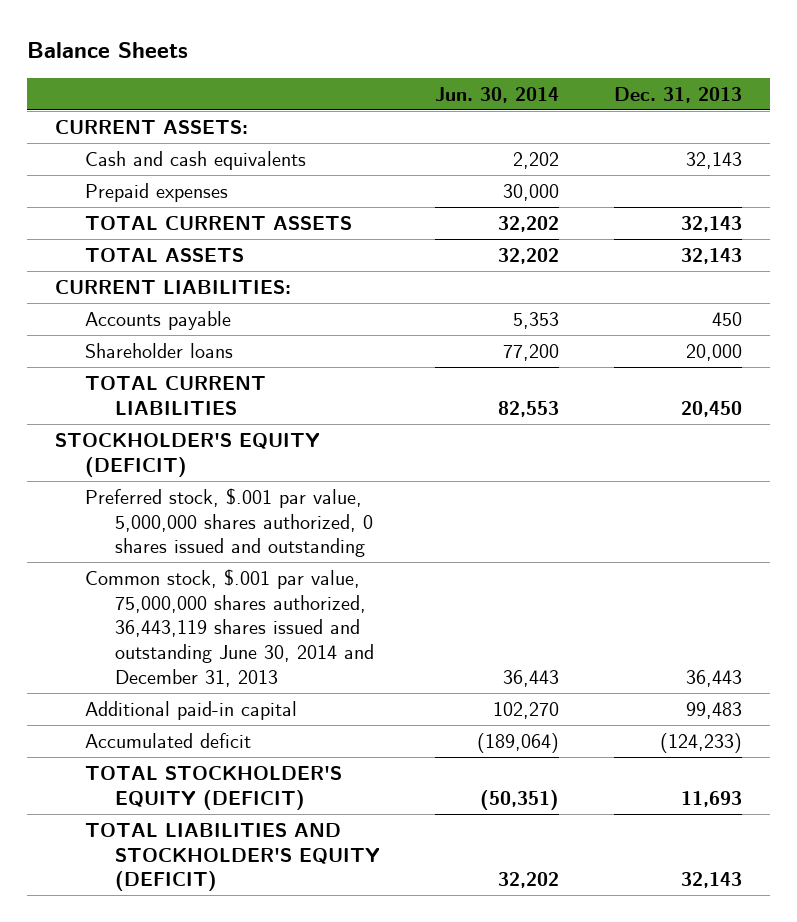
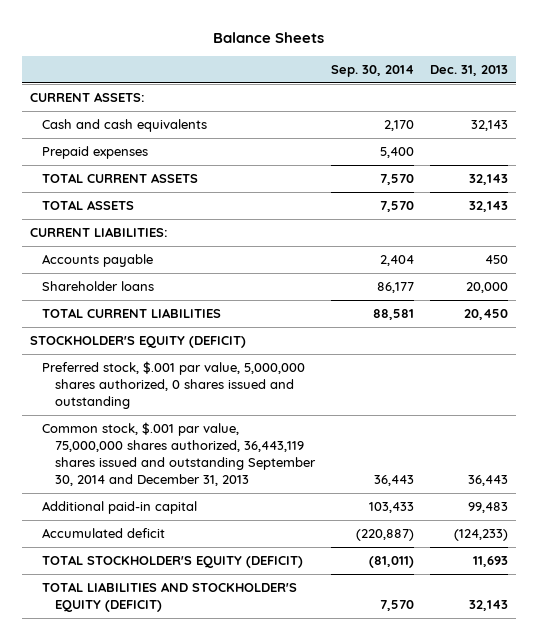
- | Jun. 30, 2014 | Dec. 31, 2013
+ | Sep. 30, 2014 | Dec. 31, 2013
- Common stock, $.001 par value, 75,000,000 shares authorized, 36,443,119 shares issued and outstanding June 30, 2014 and December 31, 2013 | 36,443 | 36,443
+ Common stock, $.001 par value, 75,000,000 shares authorized, 36,443,119 shares issued and outstanding September 30, 2014 and December 31, 2013 | 36,443 | 36,443

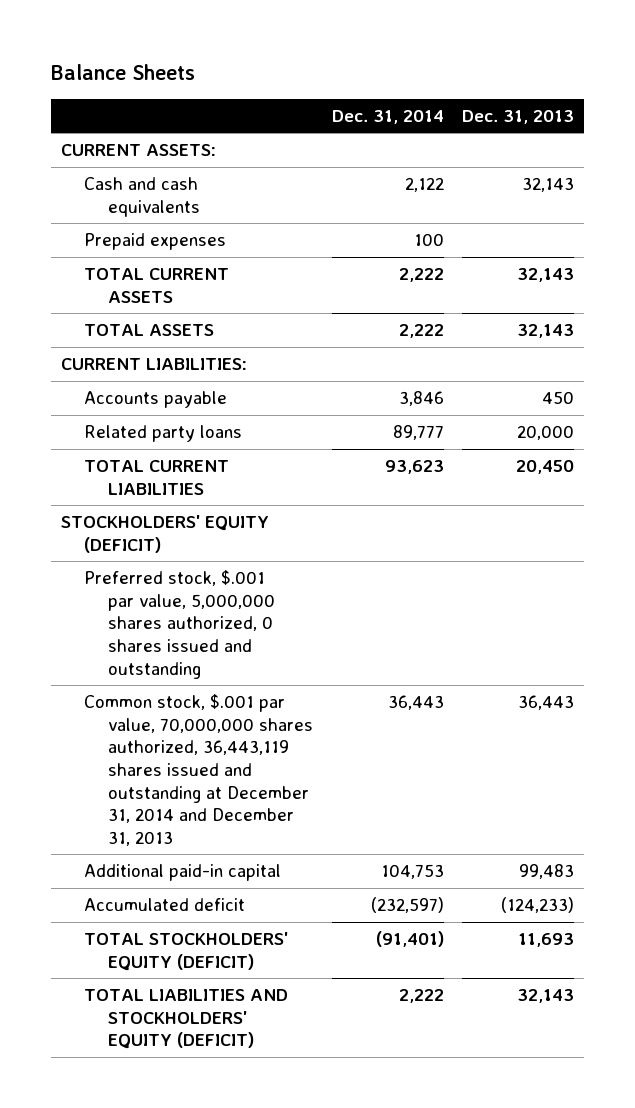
- | Sep. 30, 2014 | Dec. 31, 2013
+ | Dec. 31, 2014 | Dec. 31, 2013
- Shareholder loans | 86,177 | 20,000
+ Related party loans | 89,777 | 20,000
- STOCKHOLDER'S EQUITY (DEFICIT)
+ STOCKHOLDERS' EQUITY (DEFICIT)
- Common stock, $.001 par value, 75,000,000 shares authorized, 36,443,119 shares issued and outstanding September 30, 2014 and December 31, 2013 | 36,443 | 36,443
+ Common stock, $.001 par value, 70,000,000 shares authorized, 36,443,119 shares issued and outstanding at December 31, 2014 and December 31, 2013 | 36,443 | 36,443
- TOTAL STOCKHOLDER'S EQUITY (DEFICIT) | (81,011) | 11,693
- TOTAL LIABILITIES AND STOCKHOLDER'S EQUITY (DEFICIT) | 7,570 | 32,143
+ TOTAL STOCKHOLDERS' EQUITY (DEFICIT) | (91,401) | 11,693
+ TOTAL LIABILITIES AND STOCKHOLDERS' EQUITY (DEFICIT) | 2,222 | 32,143

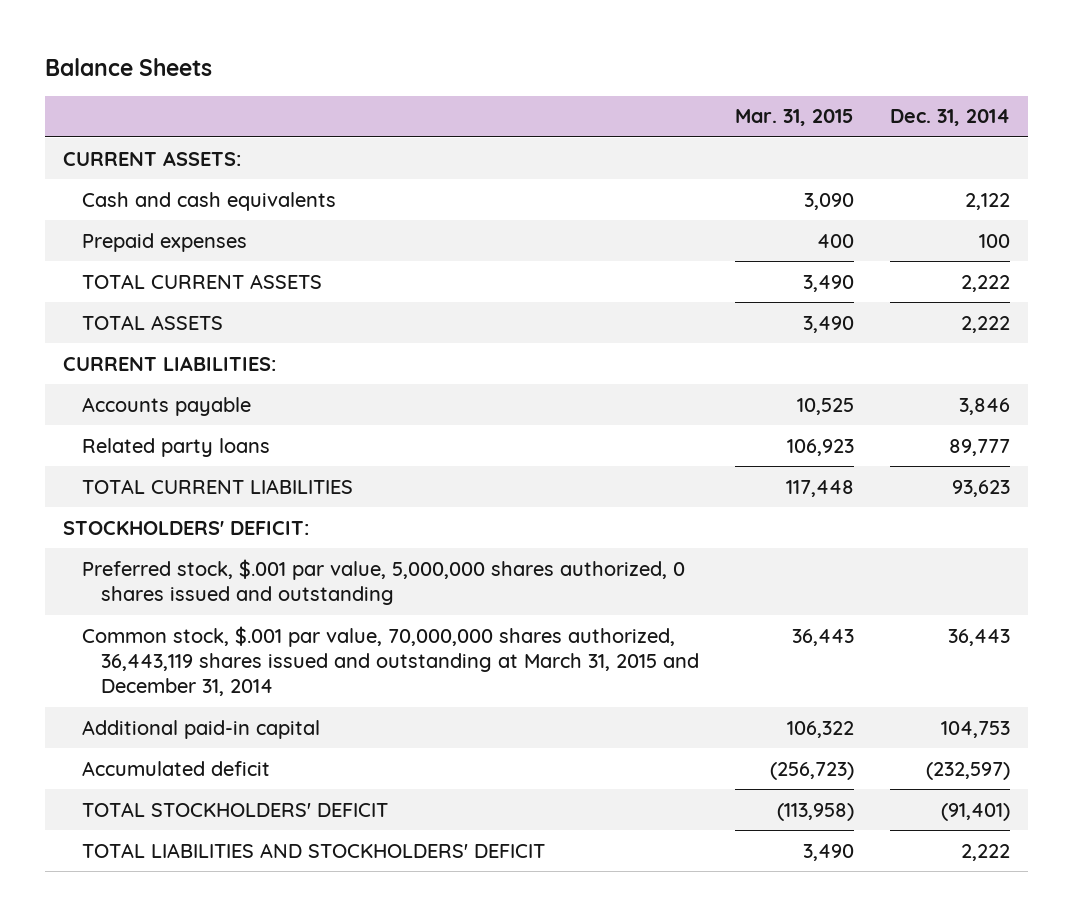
- | Dec. 31, 2014 | Dec. 31, 2013
+ | Mar. 31, 2015 | Dec. 31, 2014
- STOCKHOLDERS' EQUITY (DEFICIT)
+ STOCKHOLDERS' DEFICIT:
- Common stock, $.001 par value, 70,000,000 shares authorized, 36,443,119 shares issued and outstanding at December 31, 2014 and December 31, 2013 | 36,443 | 36,443
+ Common stock, $.001 par value, 70,000,000 shares authorized, 36,443,119 shares issued and outstanding at March 31, 2015 and December 31, 2014 | 36,443 | 36,443
- TOTAL STOCKHOLDERS' EQUITY (DEFICIT) | (91,401) | 11,693
- TOTAL LIABILITIES AND STOCKHOLDERS' EQUITY (DEFICIT) | 2,222 | 32,143
+ TOTAL STOCKHOLDERS' DEFICIT | (113,958) | (91,401)
+ TOTAL LIABILITIES AND STOCKHOLDERS' DEFICIT | 3,490 | 2,222

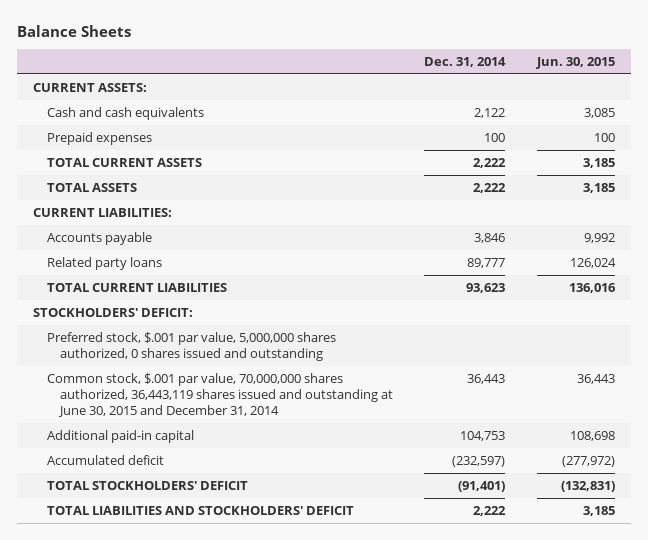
- | Mar. 31, 2015 | Dec. 31, 2014
+ | Dec. 31, 2014 | Jun. 30, 2015
- Common stock, $.001 par value, 70,000,000 shares authorized, 36,443,119 shares issued and outstanding at March 31, 2015 and December 31, 2014 | 36,443 | 36,443
+ Common stock, $.001 par value, 70,000,000 shares authorized, 36,443,119 shares issued and outstanding at June 30, 2015 and December 31, 2014 | 36,443 | 36,443

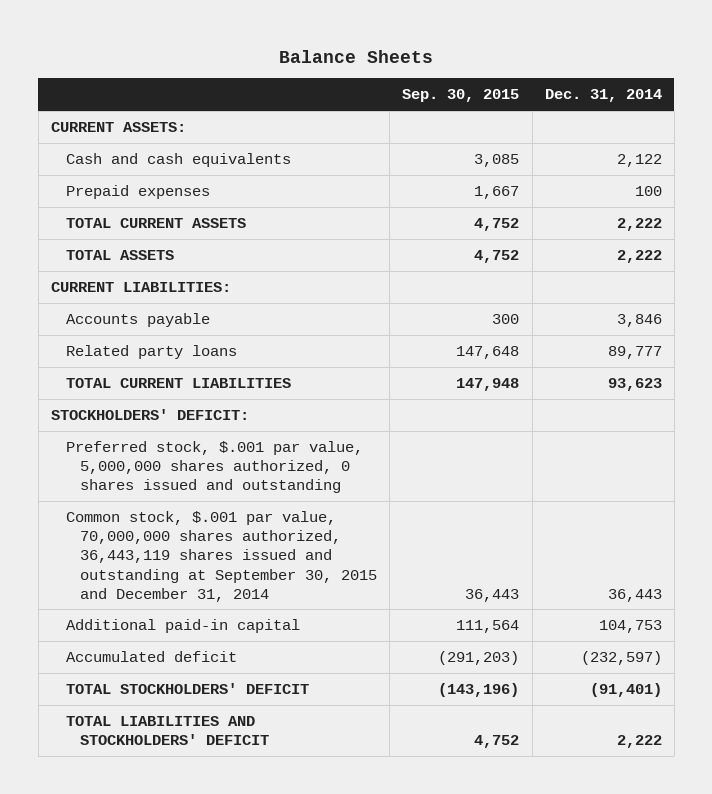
- | Dec. 31, 2014 | Jun. 30, 2015
+ | Sep. 30, 2015 | Dec. 31, 2014
- Common stock, $.001 par value, 70,000,000 shares authorized, 36,443,119 shares issued and outstanding at June 30, 2015 and December 31, 2014 | 36,443 | 36,443
+ Common stock, $.001 par value, 70,000,000 shares authorized, 36,443,119 shares issued and outstanding at September 30, 2015 and December 31, 2014 | 36,443 | 36,443

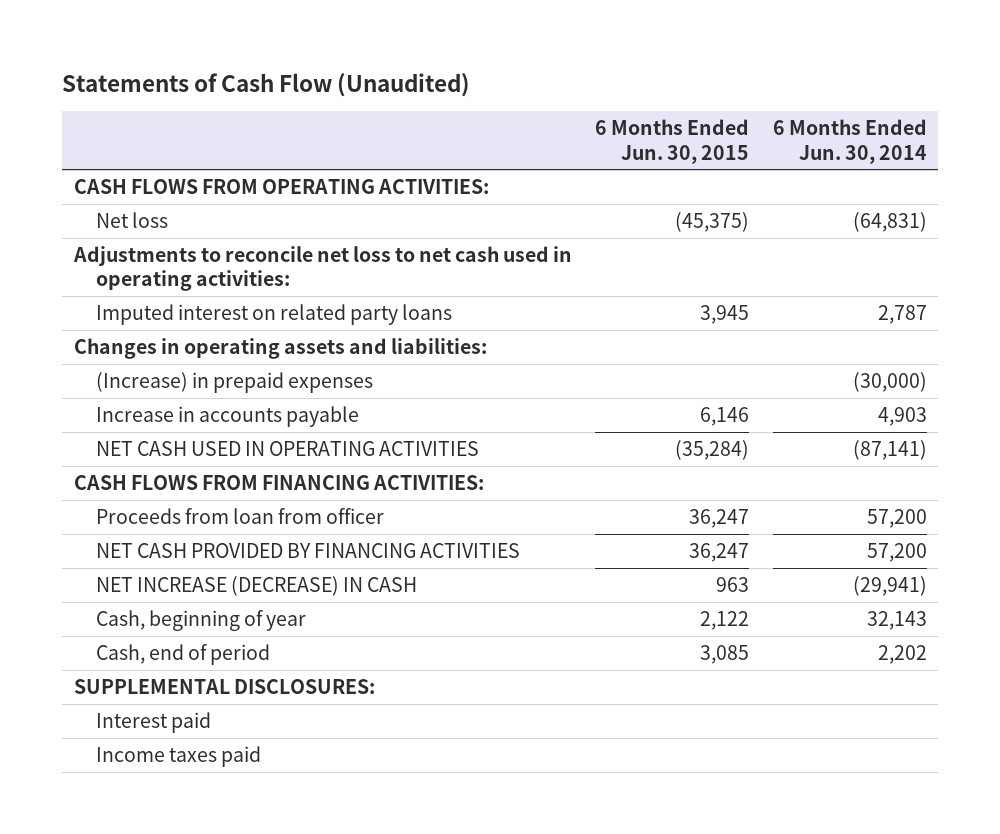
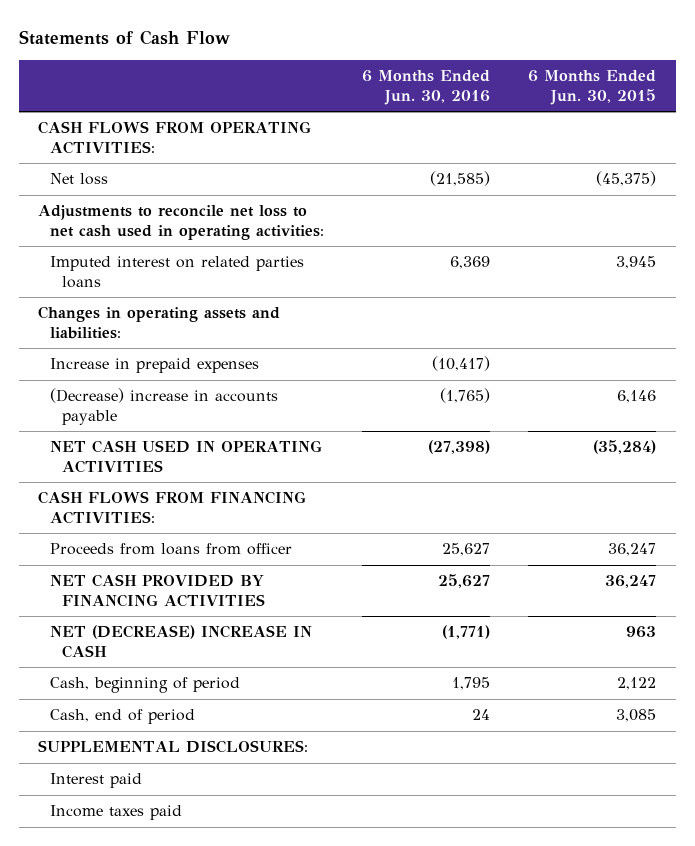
- Statements of Cash Flow (Unaudited)
+ Statements of Cash Flow
- | 6 Months Ended Jun. 30, 2015 | 6 Months Ended Jun. 30, 2014
+ | 6 Months Ended Jun. 30, 2016 | 6 Months Ended Jun. 30, 2015
- Imputed interest on related party loans | 3,945 | 2,787
+ Imputed interest on related parties loans | 6,369 | 3,945
- (Increase) in prepaid expenses | | (30,000)
- Increase in accounts payable | 6,146 | 4,903
+ Increase in prepaid expenses | (10,417) |
+ (Decrease) increase in accounts payable | (1,765) | 6,146
- Proceeds from loan from officer | 36,247 | 57,200
+ Proceeds from loans from officer | 25,627 | 36,247
- NET INCREASE (DECREASE) IN CASH | 963 | (29,941)
- Cash, beginning of year | 2,122 | 32,143
+ NET (DECREASE) INCREASE IN CASH | (1,771) | 963
+ Cash, beginning of period | 1,795 | 2,122

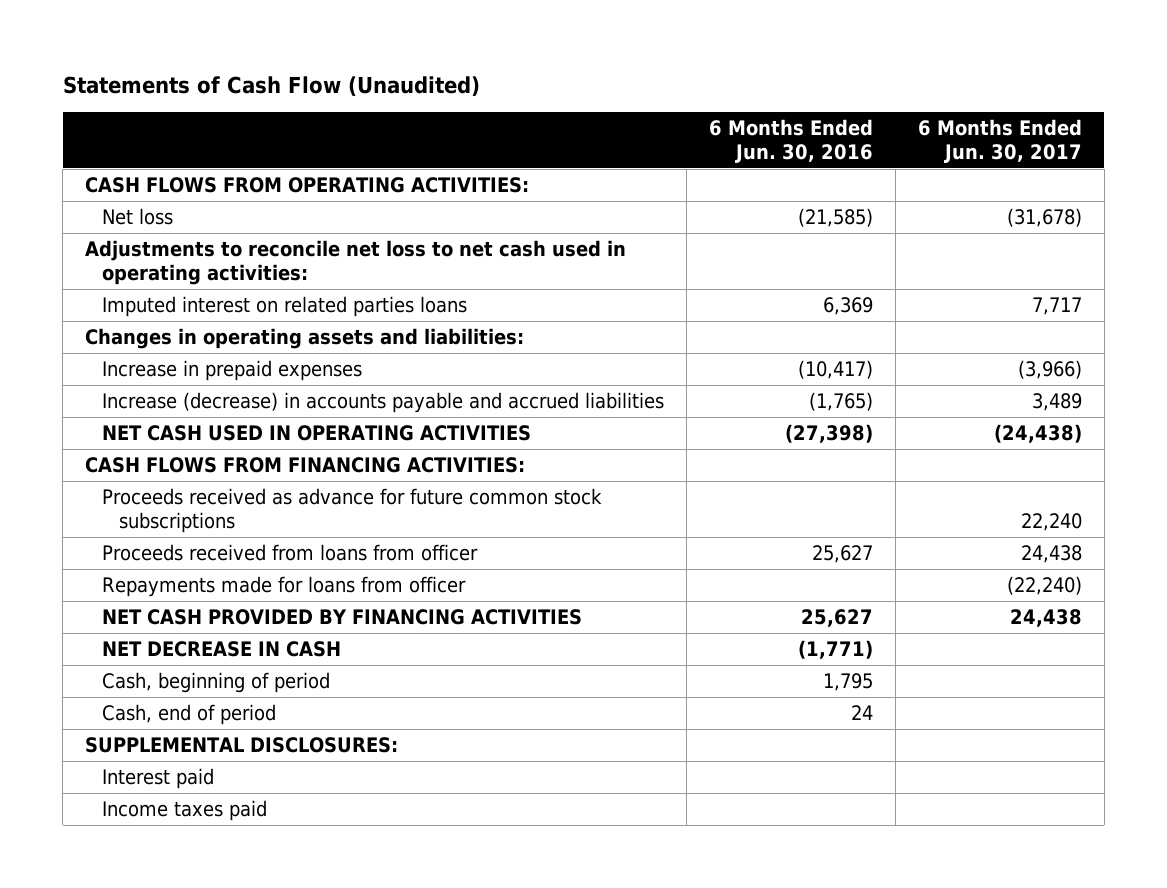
- Statements of Cash Flow
+ Statements of Cash Flow (Unaudited)
- | 6 Months Ended Jun. 30, 2016 | 6 Months Ended Jun. 30, 2015
+ | 6 Months Ended Jun. 30, 2016 | 6 Months Ended Jun. 30, 2017
- (Decrease) increase in accounts payable | (1,765) | 6,146
+ Increase (decrease) in accounts payable and accrued liabilities | (1,765) | 3,489
- Proceeds from loans from officer | 25,627 | 36,247
+ Proceeds received as advance for future common stock subscriptions | | 22,240
+ Proceeds received from loans from officer | 25,627 | 24,438
+ Repayments made for loans from officer | | (22,240)
- NET (DECREASE) INCREASE IN CASH | (1,771) | 963
+ NET DECREASE IN CASH | (1,771) |

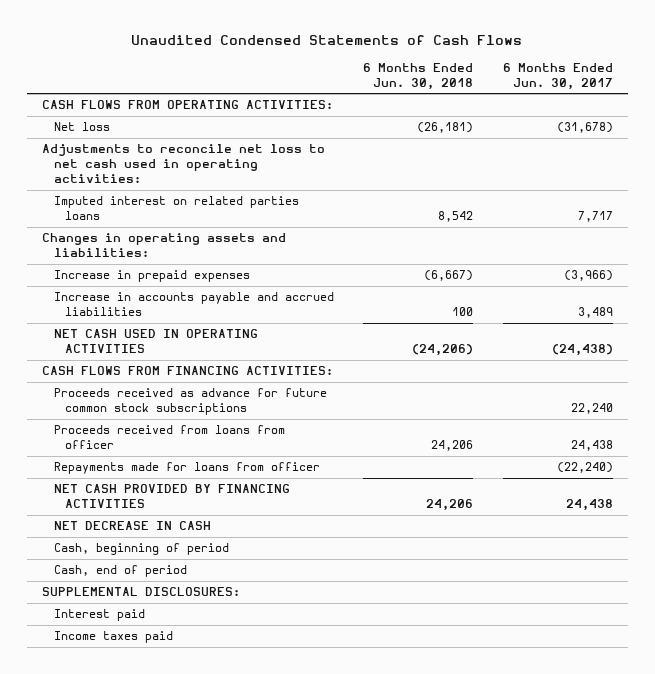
- Statements of Cash Flow (Unaudited)
+ Unaudited Condensed Statements of Cash Flows
- | 6 Months Ended Jun. 30, 2016 | 6 Months Ended Jun. 30, 2017
+ | 6 Months Ended Jun. 30, 2018 | 6 Months Ended Jun. 30, 2017
- Increase (decrease) in accounts payable and accrued liabilities | (1,765) | 3,489
+ Increase in accounts payable and accrued liabilities | 100 | 3,489

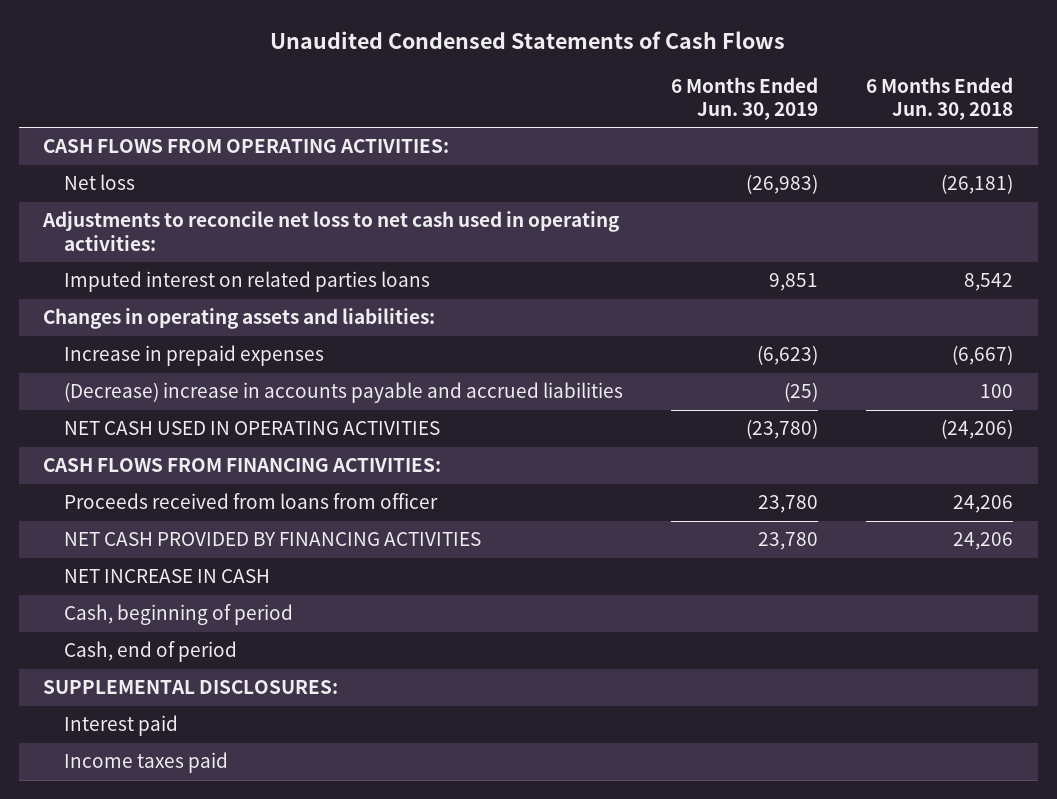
- | 6 Months Ended Jun. 30, 2018 | 6 Months Ended Jun. 30, 2017
+ | 6 Months Ended Jun. 30, 2019 | 6 Months Ended Jun. 30, 2018
- Increase in accounts payable and accrued liabilities | 100 | 3,489
+ (Decrease) increase in accounts payable and accrued liabilities | (25) | 100
- Proceeds received as advance for future common stock subscriptions | | 22,240
- Repayments made for loans from officer | | (22,240)
- NET DECREASE IN CASH
+ NET INCREASE IN CASH

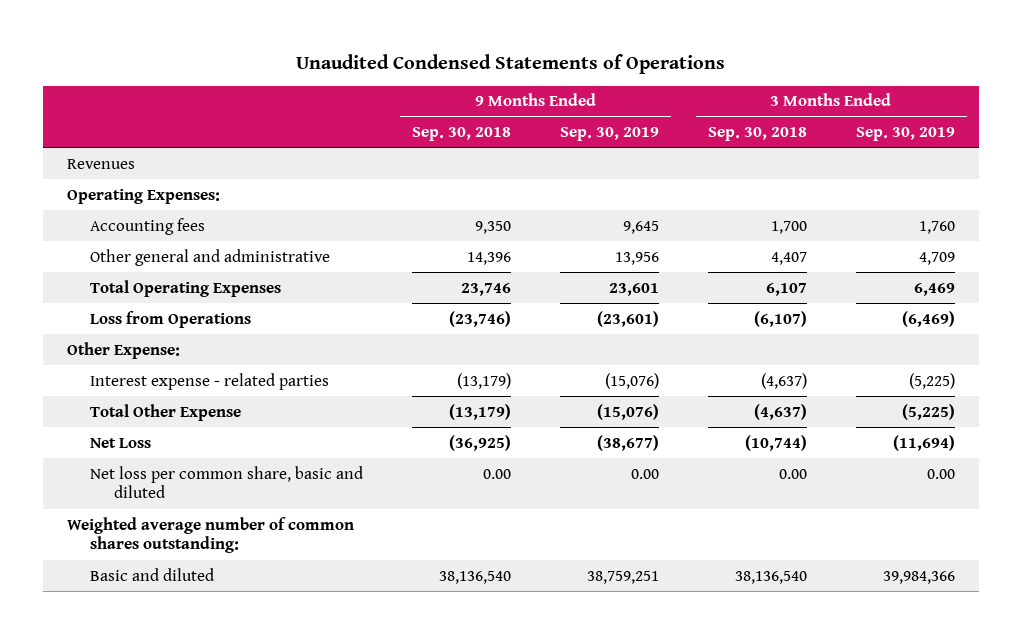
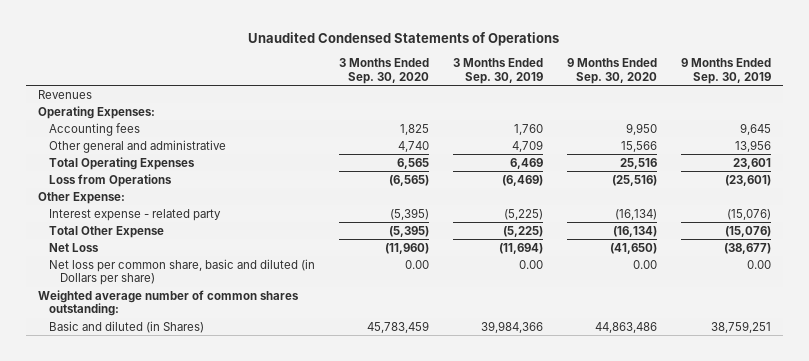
- | 9 Months Ended Sep. 30, 2018 | 9 Months Ended Sep. 30, 2019 | 3 Months Ended Sep. 30, 2018 | 3 Months Ended Sep. 30, 2019
+ | 3 Months Ended Sep. 30, 2020 | 3 Months Ended Sep. 30, 2019 | 9 Months Ended Sep. 30, 2020 | 9 Months Ended Sep. 30, 2019
- Interest expense - related parties | (13,179) | (15,076) | (4,637) | (5,225)
+ Interest expense - related party | (5,395) | (5,225) | (16,134) | (15,076)
- Net loss per common share, basic and diluted | 0.00 | 0.00 | 0.00 | 0.00
+ Net loss per common share, basic and diluted (in Dollars per share) | 0.00 | 0.00 | 0.00 | 0.00
- Basic and diluted | 38,136,540 | 38,759,251 | 38,136,540 | 39,984,366
+ Basic and diluted (in Shares) | 45,783,459 | 39,984,366 | 44,863,486 | 38,759,251

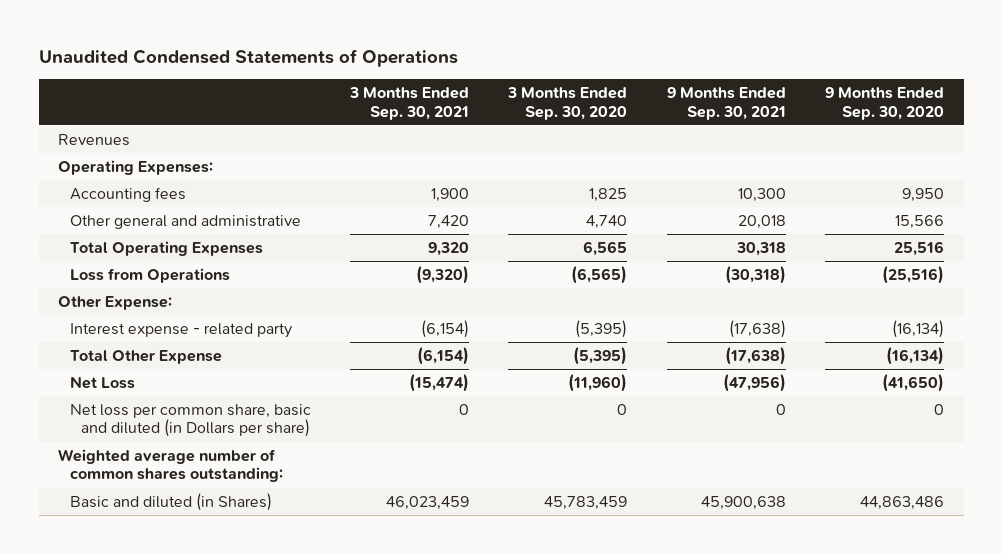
- | 3 Months Ended Sep. 30, 2020 | 3 Months Ended Sep. 30, 2019 | 9 Months Ended Sep. 30, 2020 | 9 Months Ended Sep. 30, 2019
+ | 3 Months Ended Sep. 30, 2021 | 3 Months Ended Sep. 30, 2020 | 9 Months Ended Sep. 30, 2021 | 9 Months Ended Sep. 30, 2020
- Net loss per common share, basic and diluted (in Dollars per share) | 0.00 | 0.00 | 0.00 | 0.00
+ Net loss per common share, basic and diluted (in Dollars per share) | 0 | 0 | 0 | 0

